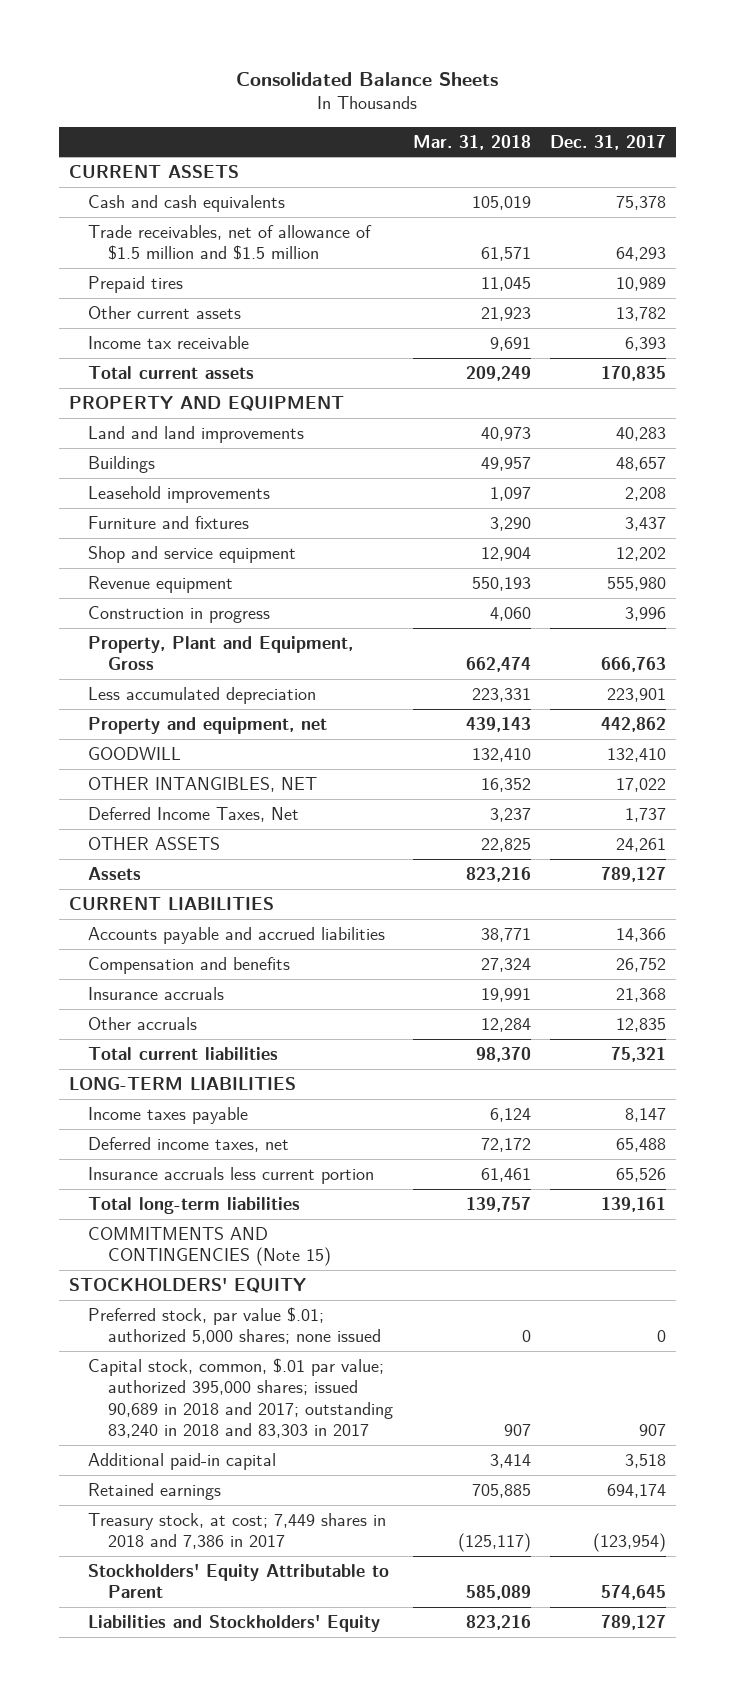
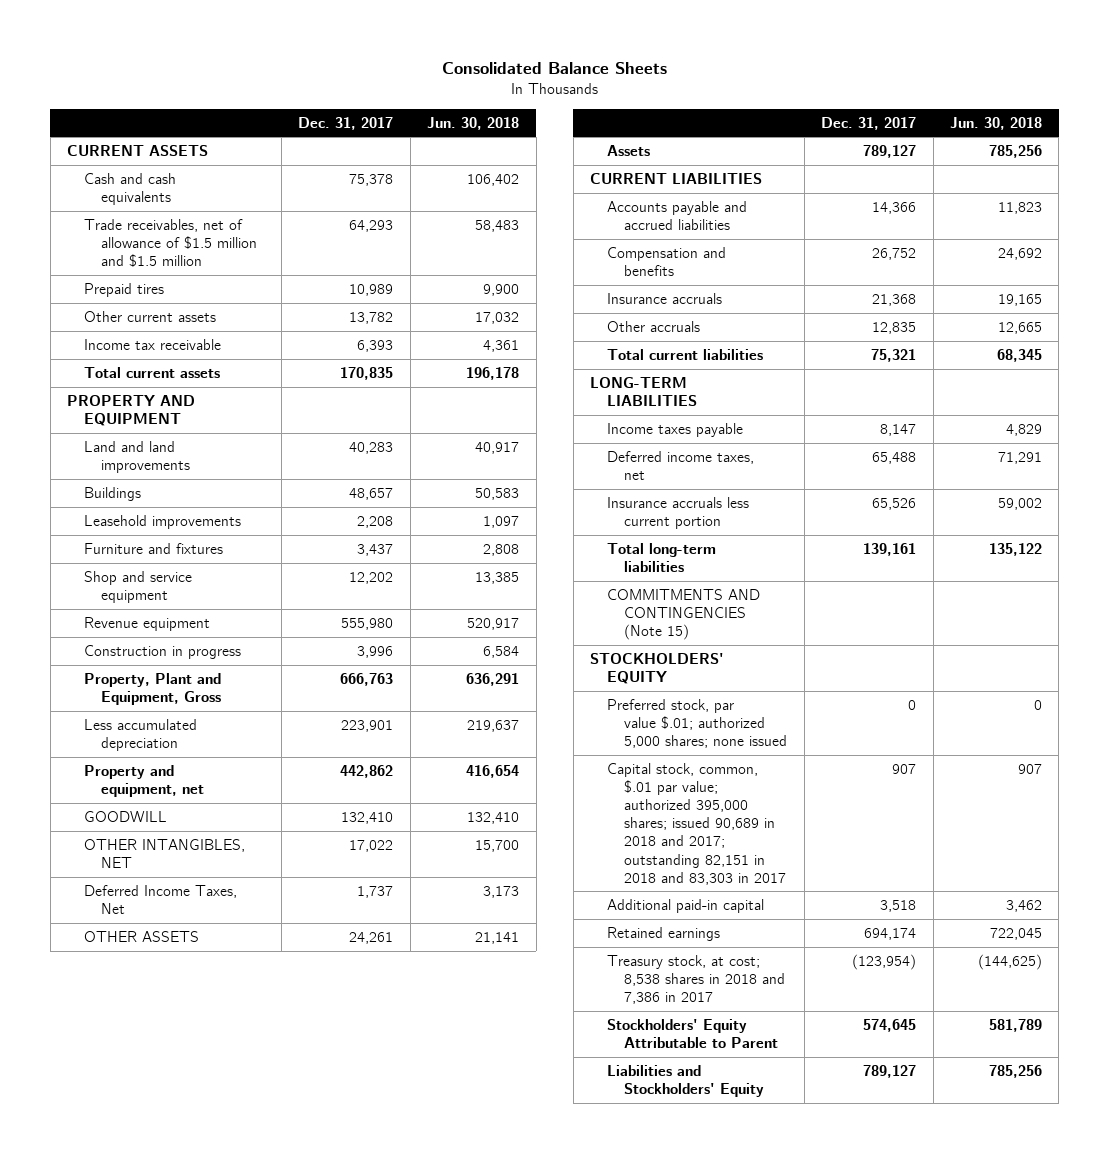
- | Mar. 31, 2018 | Dec. 31, 2017
+ | Dec. 31, 2017 | Jun. 30, 2018
- Capital stock, common, $.01 par value; authorized 395,000 shares; issued 90,689 in 2018 and 2017; outstanding 83,240 in 2018 and 83,303 in 2017 | 907 | 907
+ Capital stock, common, $.01 par value; authorized 395,000 shares; issued 90,689 in 2018 and 2017; outstanding 82,151 in 2018 and 83,303 in 2017 | 907 | 907
- Treasury stock, at cost; 7,449 shares in 2018 and 7,386 in 2017 | (125,117) | (123,954)
+ Treasury stock, at cost; 8,538 shares in 2018 and 7,386 in 2017 | (123,954) | (144,625)

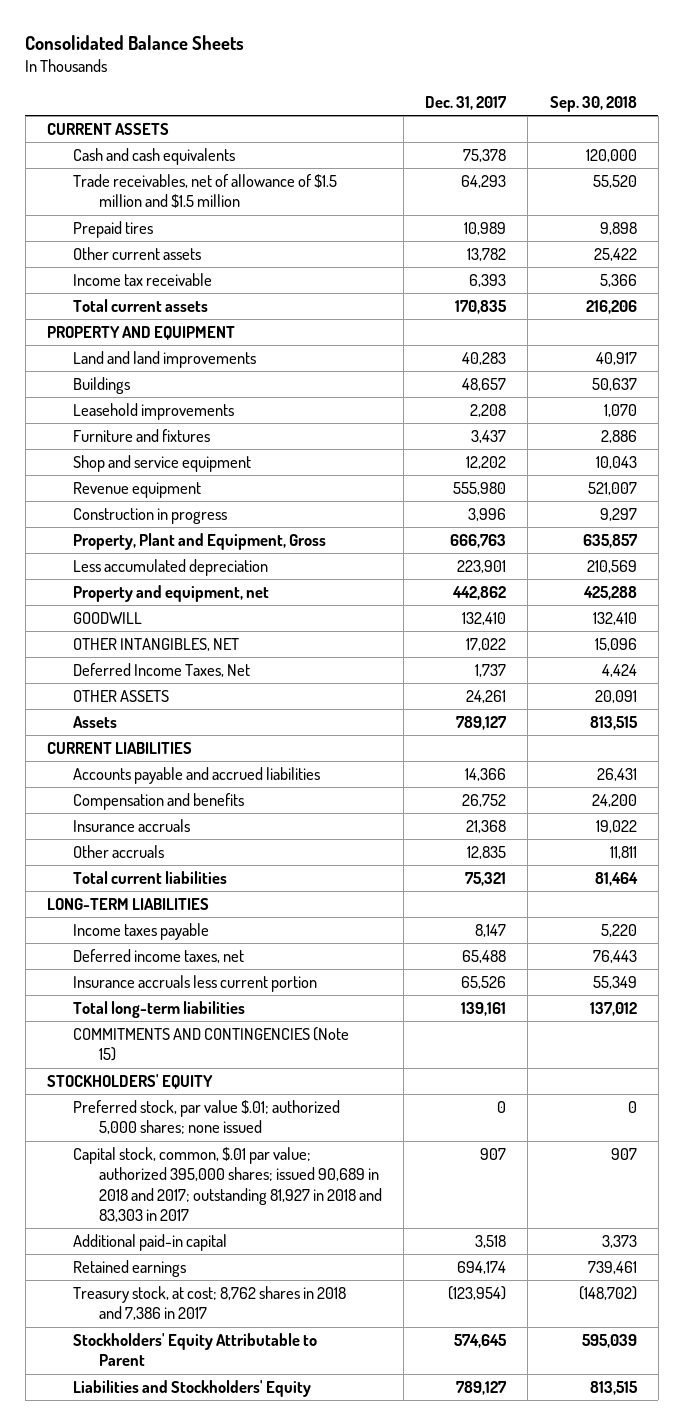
- | Dec. 31, 2017 | Jun. 30, 2018
+ | Dec. 31, 2017 | Sep. 30, 2018
- Capital stock, common, $.01 par value; authorized 395,000 shares; issued 90,689 in 2018 and 2017; outstanding 82,151 in 2018 and 83,303 in 2017 | 907 | 907
+ Capital stock, common, $.01 par value; authorized 395,000 shares; issued 90,689 in 2018 and 2017; outstanding 81,927 in 2018 and 83,303 in 2017 | 907 | 907
- Treasury stock, at cost; 8,538 shares in 2018 and 7,386 in 2017 | (123,954) | (144,625)
+ Treasury stock, at cost; 8,762 shares in 2018 and 7,386 in 2017 | (123,954) | (148,702)

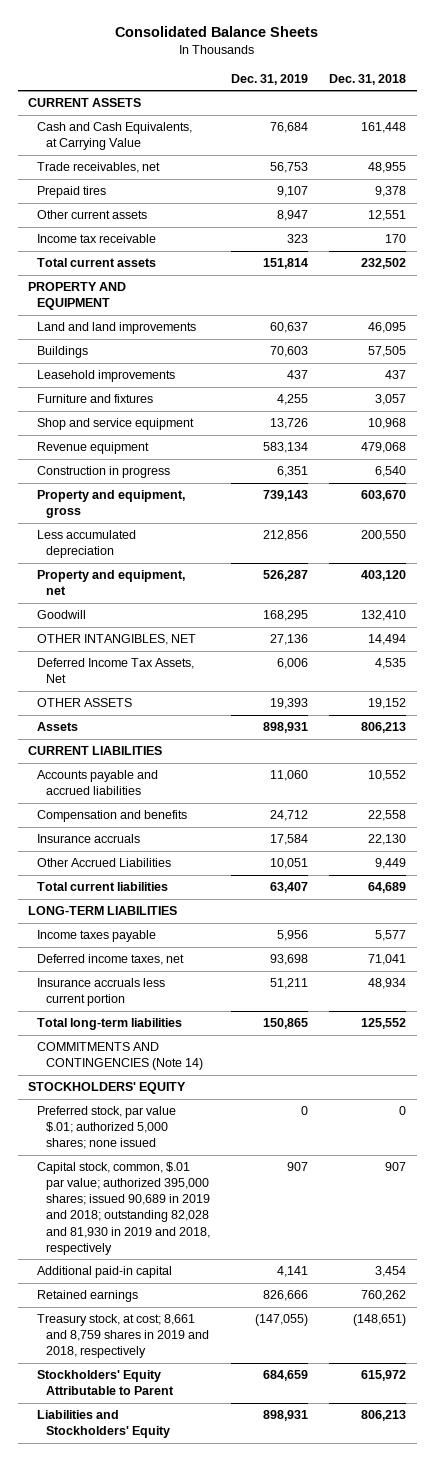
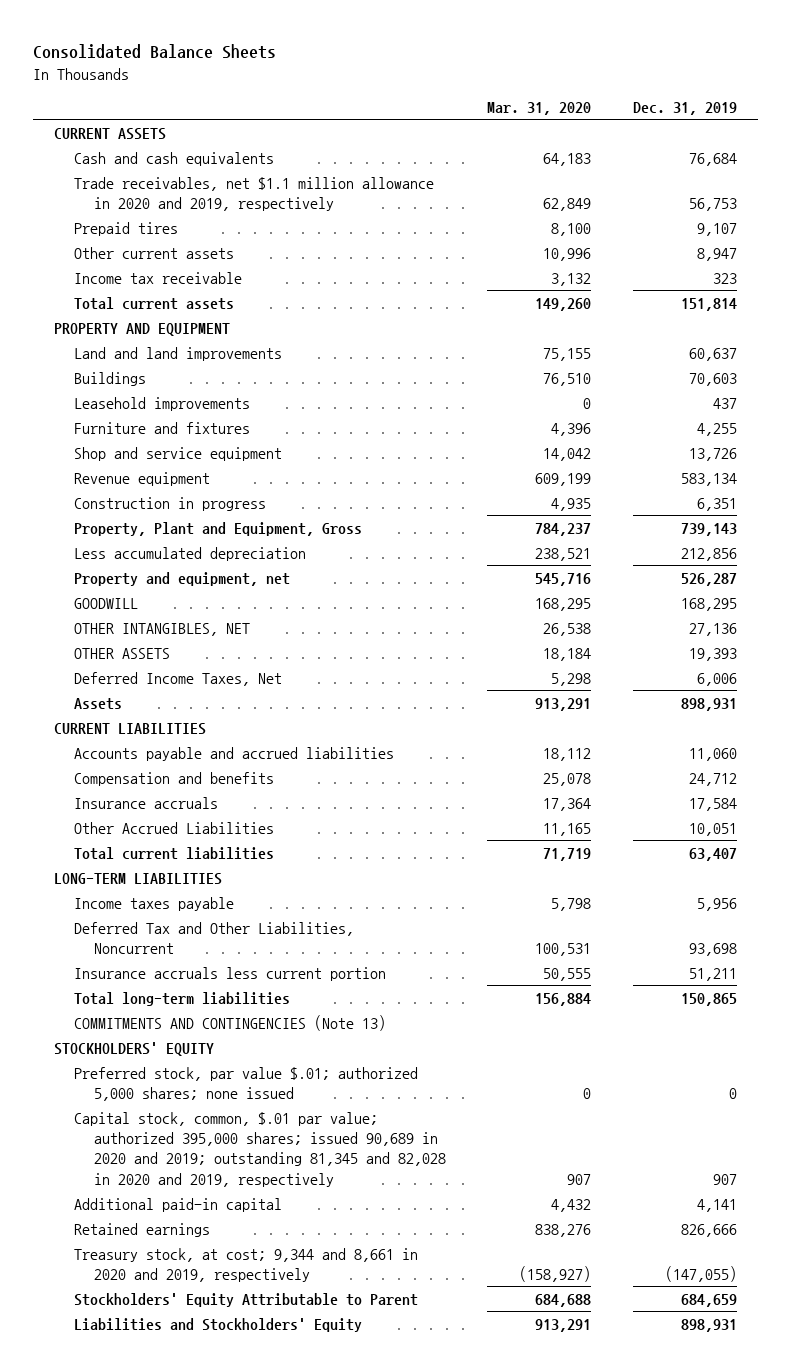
- | Dec. 31, 2019 | Dec. 31, 2018
+ | Mar. 31, 2020 | Dec. 31, 2019
- Cash and Cash Equivalents, at Carrying Value | 76,684 | 161,448
- Trade receivables, net | 56,753 | 48,955
+ Cash and cash equivalents | 64,183 | 76,684
+ Trade receivables, net $1.1 million allowance in 2020 and 2019, respectively | 62,849 | 56,753
- Property and equipment, gross | 739,143 | 603,670
+ Property, Plant and Equipment, Gross | 784,237 | 739,143
- Goodwill | 168,295 | 132,410
+ GOODWILL | 168,295 | 168,295
- Deferred Income Tax Assets, Net | 6,006 | 4,535
+ Deferred Income Taxes, Net | 5,298 | 6,006
- Deferred income taxes, net | 93,698 | 71,041
+ Deferred Tax and Other Liabilities, Noncurrent | 100,531 | 93,698
- COMMITMENTS AND CONTINGENCIES (Note 14)
+ COMMITMENTS AND CONTINGENCIES (Note 13)
- Capital stock, common, $.01 par value; authorized 395,000 shares; issued 90,689 in 2019 and 2018; outstanding 82,028 and 81,930 in 2019 and 2018, respectively | 907 | 907
+ Capital stock, common, $.01 par value; authorized 395,000 shares; issued 90,689 in 2020 and 2019; outstanding 81,345 and 82,028 in 2020 and 2019, respectively | 907 | 907
- Treasury stock, at cost; 8,661 and 8,759 shares in 2019 and 2018, respectively | (147,055) | (148,651)
+ Treasury stock, at cost; 9,344 and 8,661 in 2020 and 2019, respectively | (158,927) | (147,055)

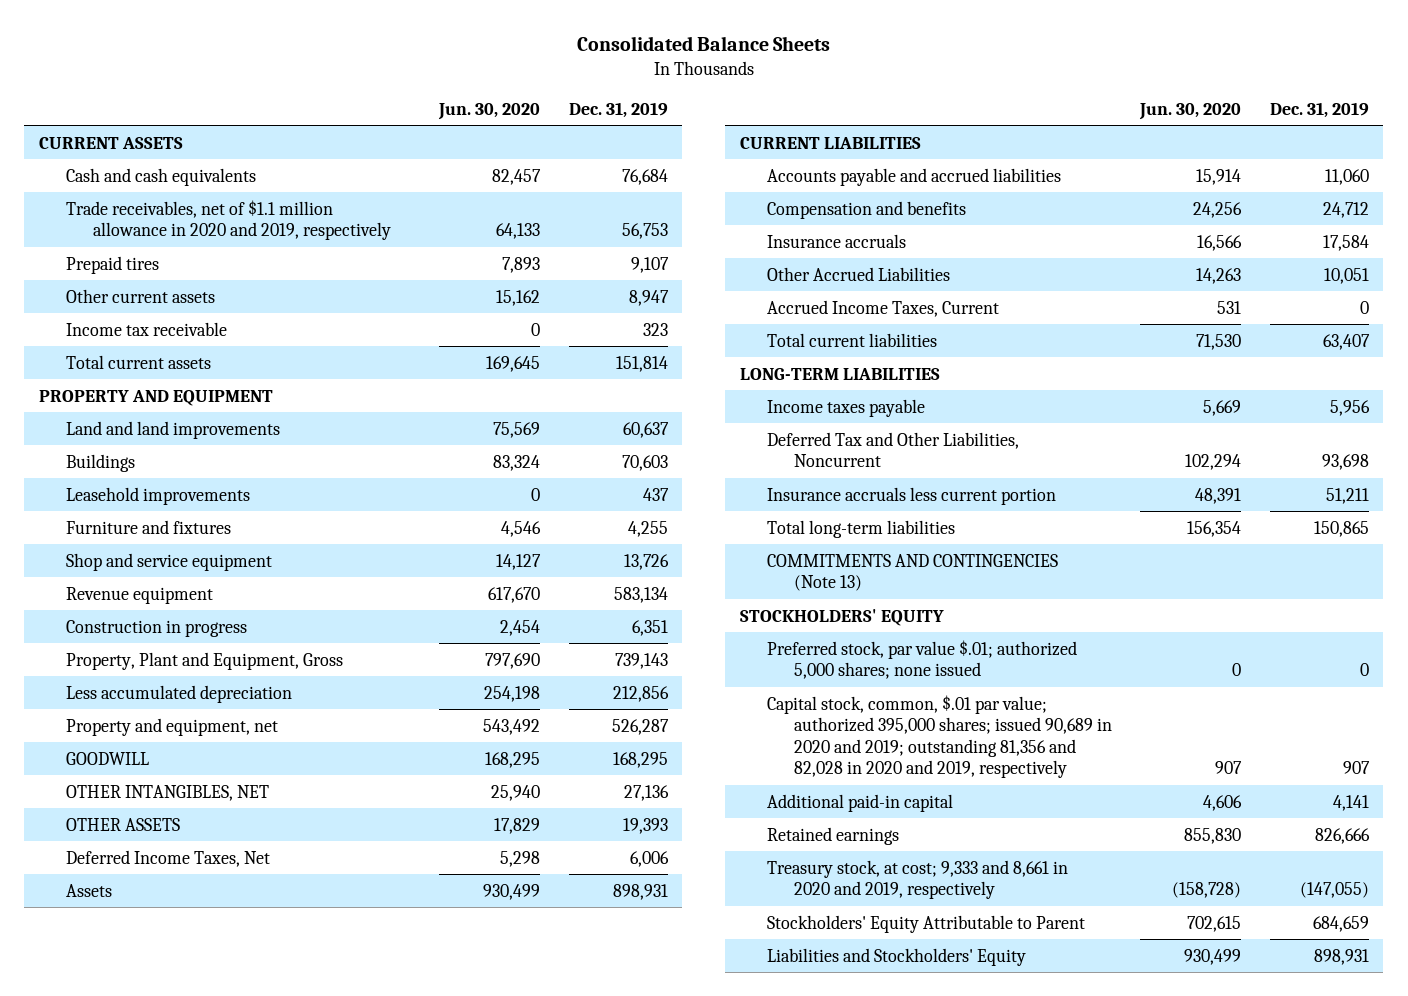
- | Mar. 31, 2020 | Dec. 31, 2019
+ | Jun. 30, 2020 | Dec. 31, 2019
- Trade receivables, net $1.1 million allowance in 2020 and 2019, respectively | 62,849 | 56,753
+ Trade receivables, net of $1.1 million allowance in 2020 and 2019, respectively | 64,133 | 56,753
+ Accrued Income Taxes, Current | 531 | 0
- Capital stock, common, $.01 par value; authorized 395,000 shares; issued 90,689 in 2020 and 2019; outstanding 81,345 and 82,028 in 2020 and 2019, respectively | 907 | 907
+ Capital stock, common, $.01 par value; authorized 395,000 shares; issued 90,689 in 2020 and 2019; outstanding 81,356 and 82,028 in 2020 and 2019, respectively | 907 | 907
- Treasury stock, at cost; 9,344 and 8,661 in 2020 and 2019, respectively | (158,927) | (147,055)
+ Treasury stock, at cost; 9,333 and 8,661 in 2020 and 2019, respectively | (158,728) | (147,055)

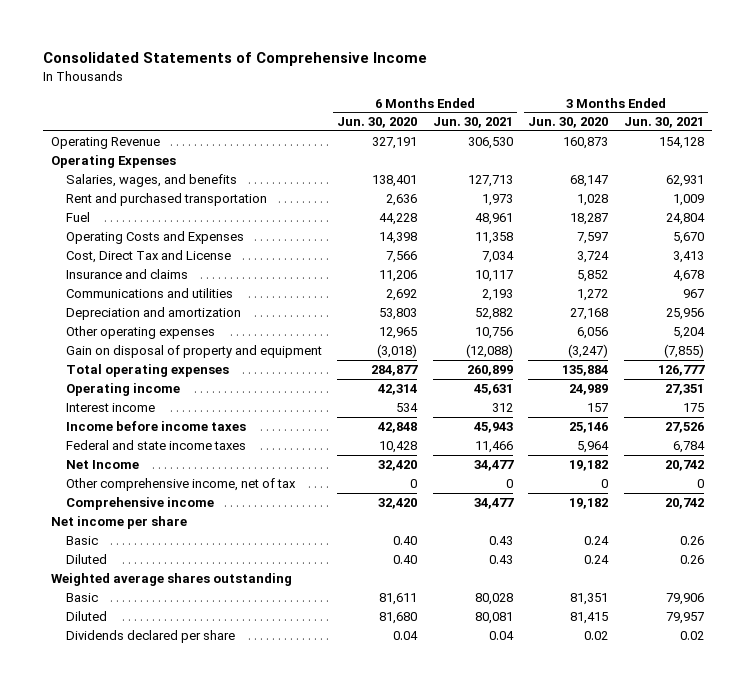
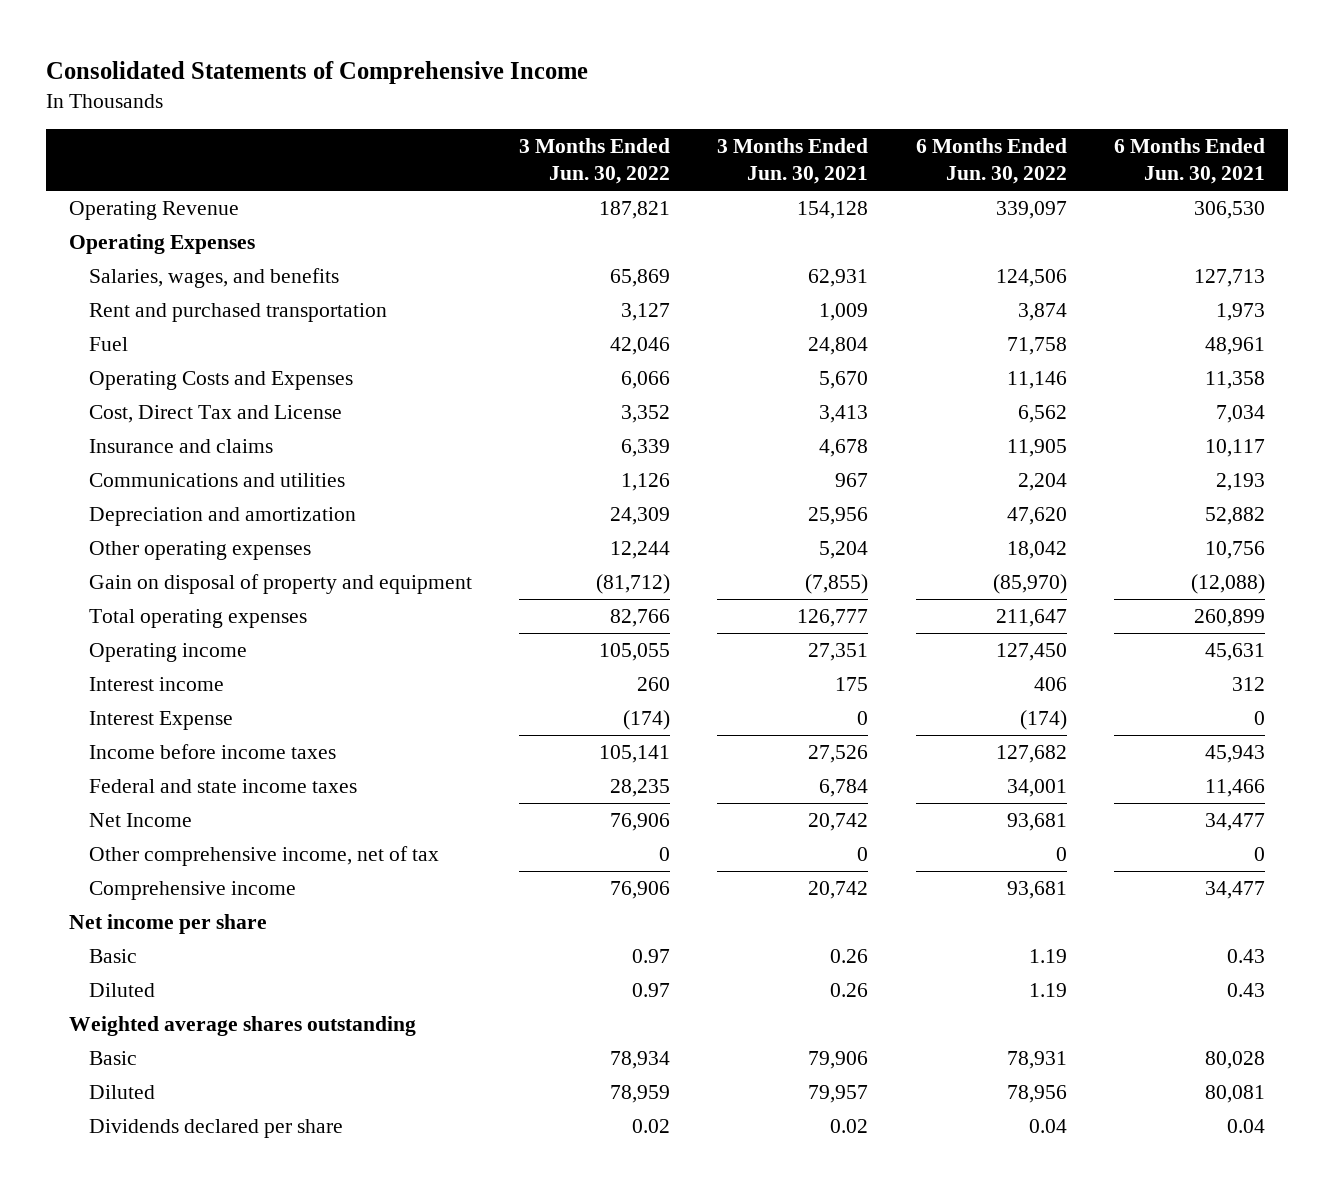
- | 6 Months Ended Jun. 30, 2020 | 6 Months Ended Jun. 30, 2021 | 3 Months Ended Jun. 30, 2020 | 3 Months Ended Jun. 30, 2021
+ | 3 Months Ended Jun. 30, 2022 | 3 Months Ended Jun. 30, 2021 | 6 Months Ended Jun. 30, 2022 | 6 Months Ended Jun. 30, 2021
+ Interest Expense | (174) | 0 | (174) | 0

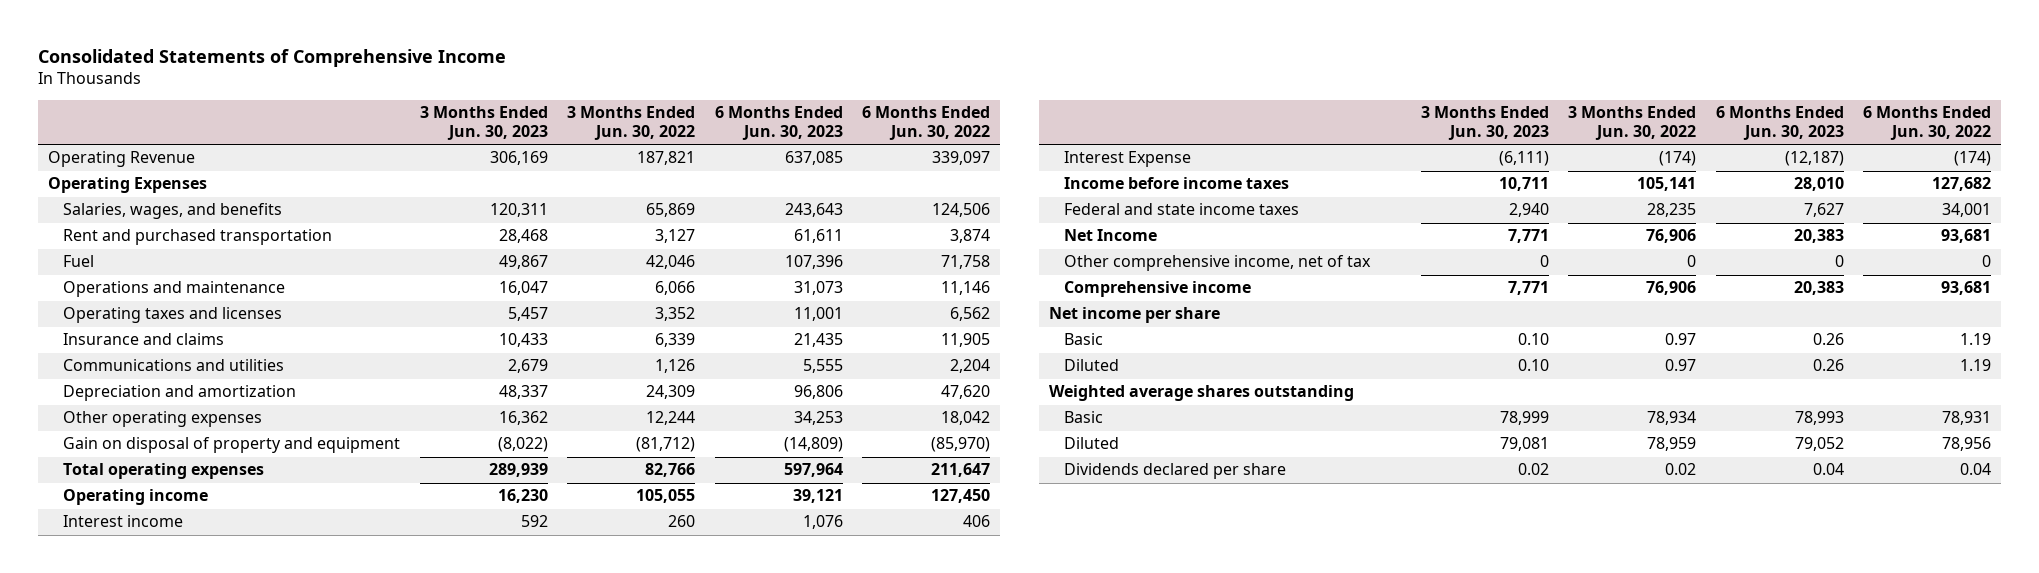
- | 3 Months Ended Jun. 30, 2022 | 3 Months Ended Jun. 30, 2021 | 6 Months Ended Jun. 30, 2022 | 6 Months Ended Jun. 30, 2021
+ | 3 Months Ended Jun. 30, 2023 | 3 Months Ended Jun. 30, 2022 | 6 Months Ended Jun. 30, 2023 | 6 Months Ended Jun. 30, 2022
- Operating Costs and Expenses | 6,066 | 5,670 | 11,146 | 11,358
- Cost, Direct Tax and License | 3,352 | 3,413 | 6,562 | 7,034
+ Operations and maintenance | 16,047 | 6,066 | 31,073 | 11,146
+ Operating taxes and licenses | 5,457 | 3,352 | 11,001 | 6,562

